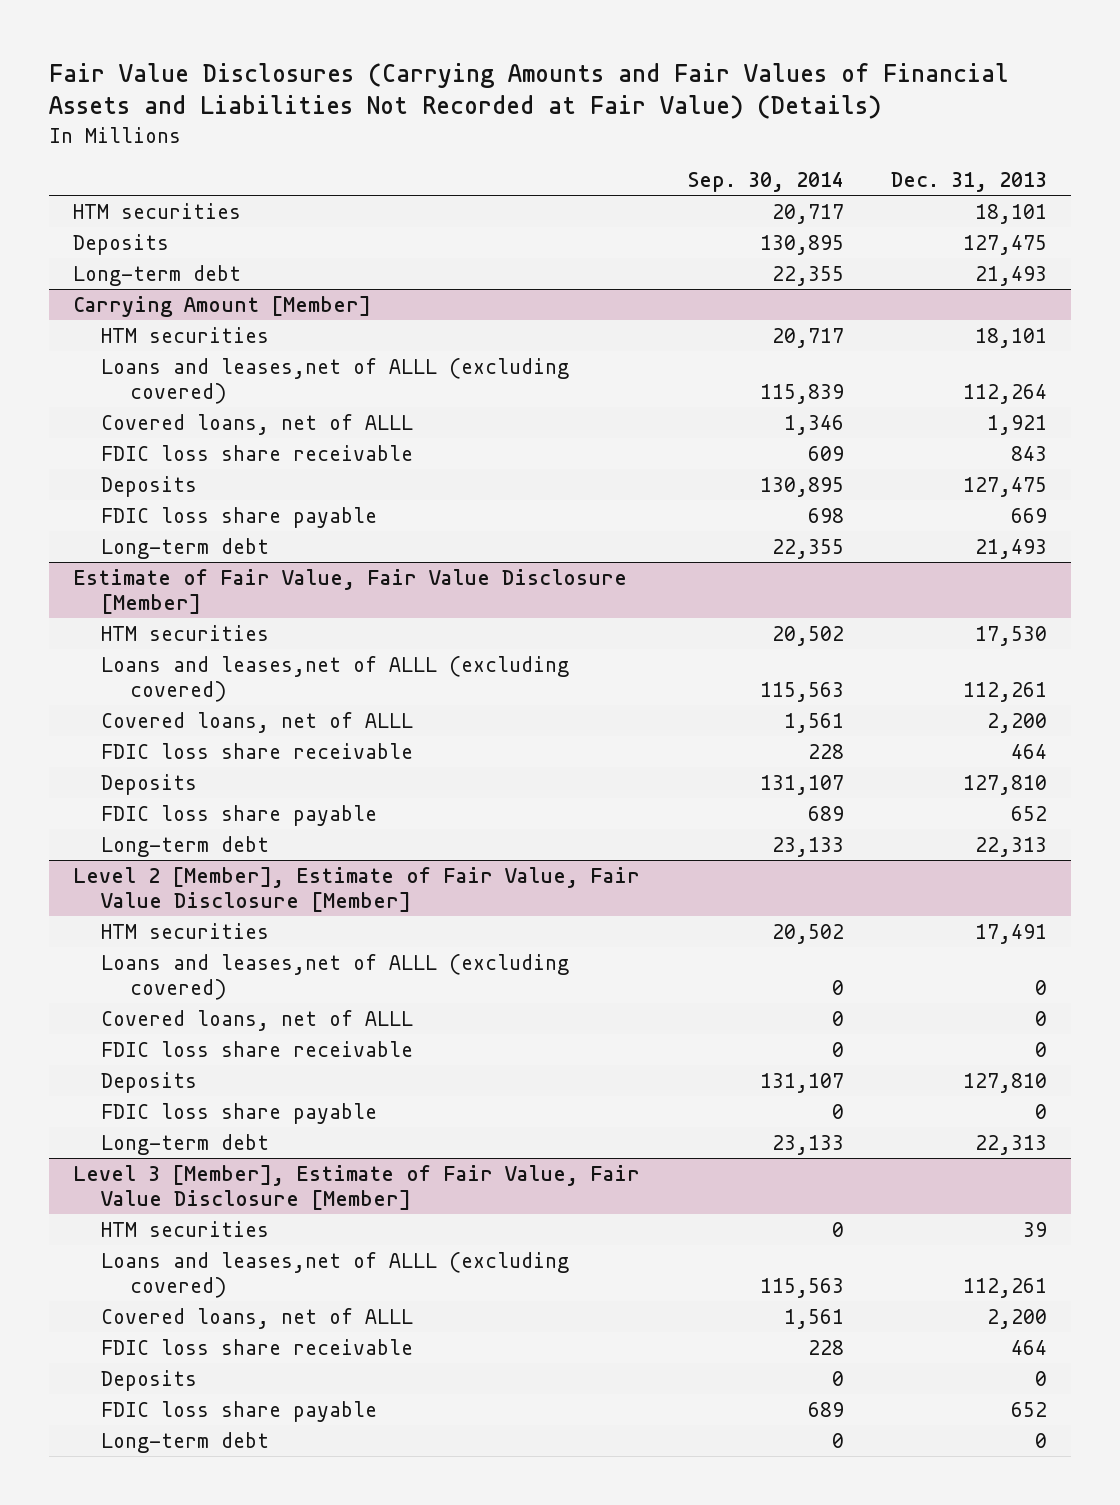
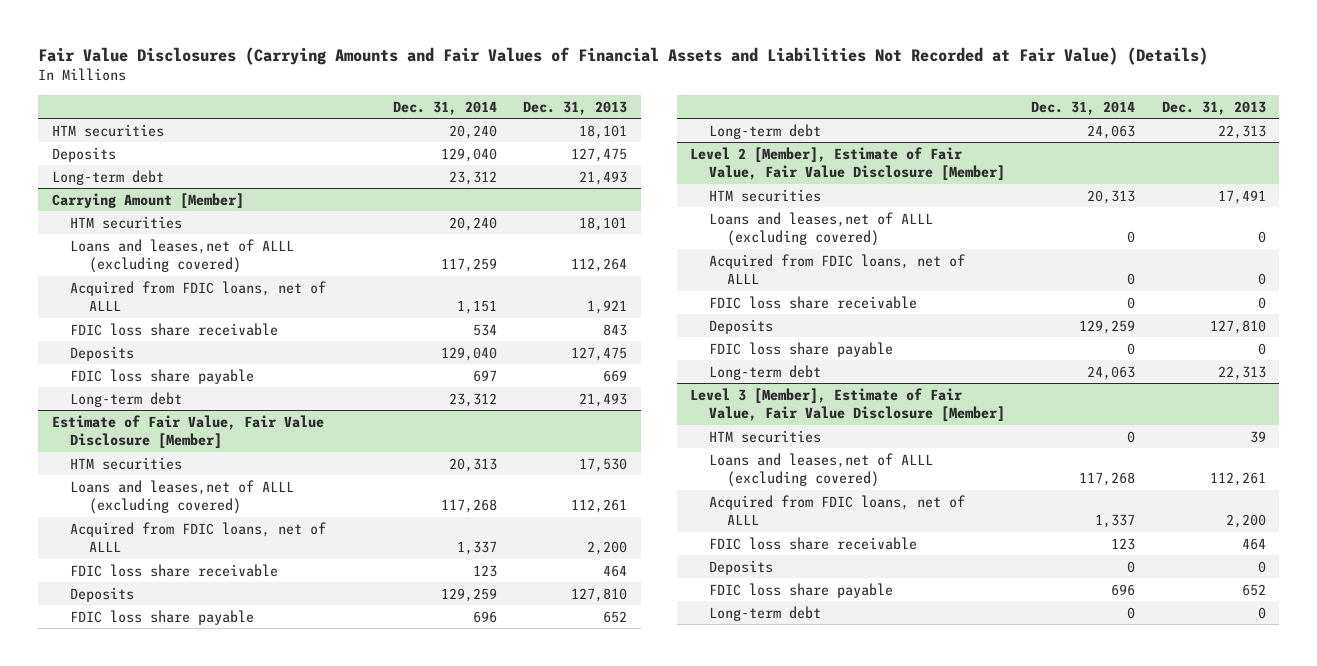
- | Sep. 30, 2014 | Dec. 31, 2013
+ | Dec. 31, 2014 | Dec. 31, 2013
@ Carrying Amount [Member]
- Covered loans, net of ALLL | 1,346 | 1,921
+ Acquired from FDIC loans, net of ALLL | 1,151 | 1,921
@ Estimate of Fair Value, Fair Value Disclosure [Member]
- Covered loans, net of ALLL | 1,561 | 2,200
+ Acquired from FDIC loans, net of ALLL | 1,337 | 2,200
@ Level 2 [Member], Estimate of Fair Value, Fair Value Disclosure [Member]
- Covered loans, net of ALLL | 0 | 0
+ Acquired from FDIC loans, net of ALLL | 0 | 0
@ Level 3 [Member], Estimate of Fair Value, Fair Value Disclosure [Member]
- Covered loans, net of ALLL | 1,561 | 2,200
+ Acquired from FDIC loans, net of ALLL | 1,337 | 2,200

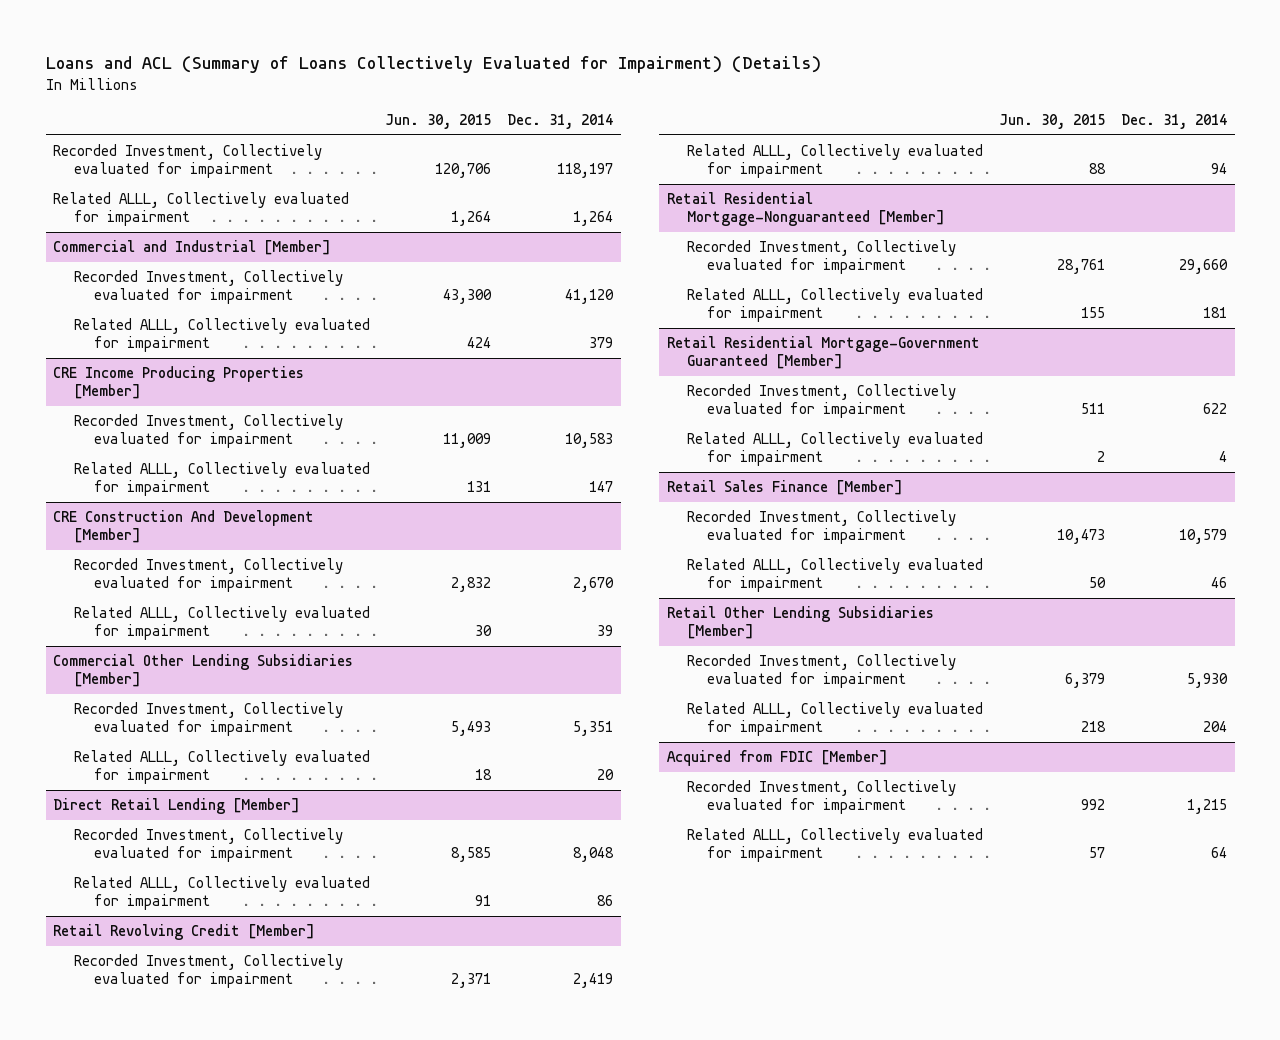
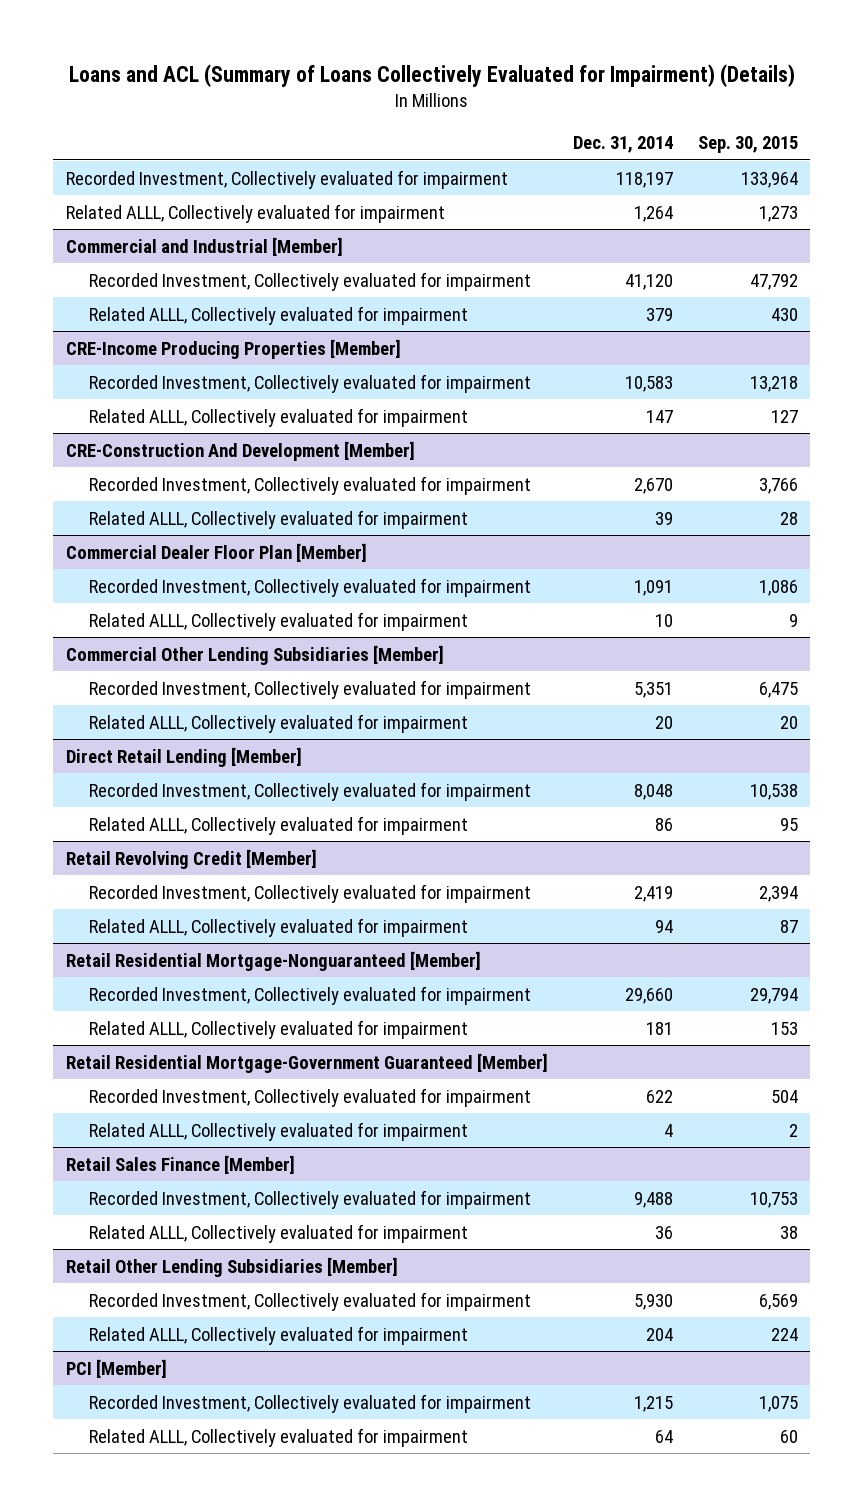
- | Jun. 30, 2015 | Dec. 31, 2014
+ | Dec. 31, 2014 | Sep. 30, 2015
- CRE Income Producing Properties [Member]
+ CRE-Income Producing Properties [Member]
- CRE Construction And Development [Member]
+ CRE-Construction And Development [Member]
+ Commercial Dealer Floor Plan [Member]
+ Recorded Investment, Collectively evaluated for impairment | 1,091 | 1,086
+ Related ALLL, Collectively evaluated for impairment | 10 | 9
@ Retail Sales Finance [Member]
- Recorded Investment, Collectively evaluated for impairment | 10,473 | 10,579
- Related ALLL, Collectively evaluated for impairment | 50 | 46
+ Recorded Investment, Collectively evaluated for impairment | 9,488 | 10,753
+ Related ALLL, Collectively evaluated for impairment | 36 | 38
- Acquired from FDIC [Member]
+ PCI [Member]

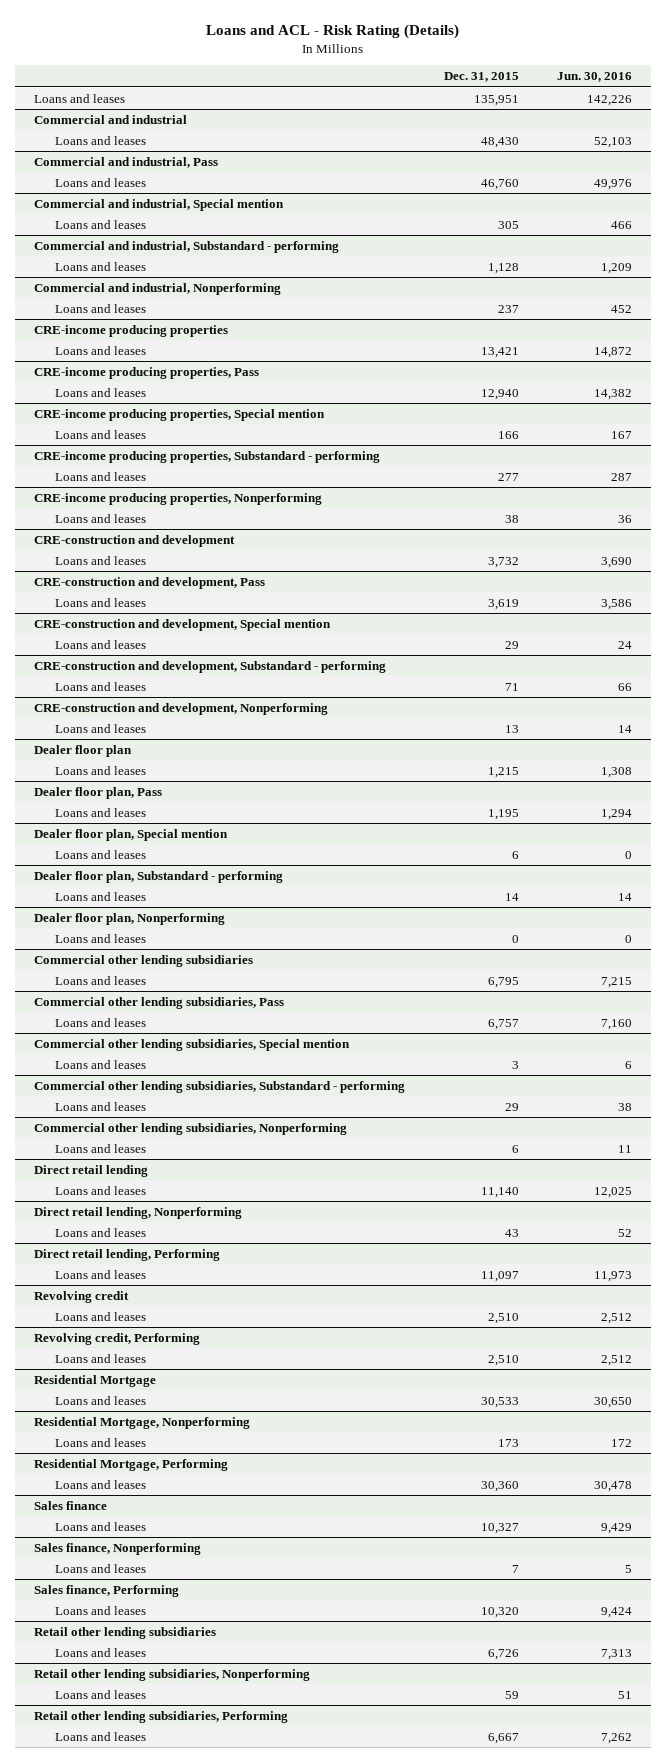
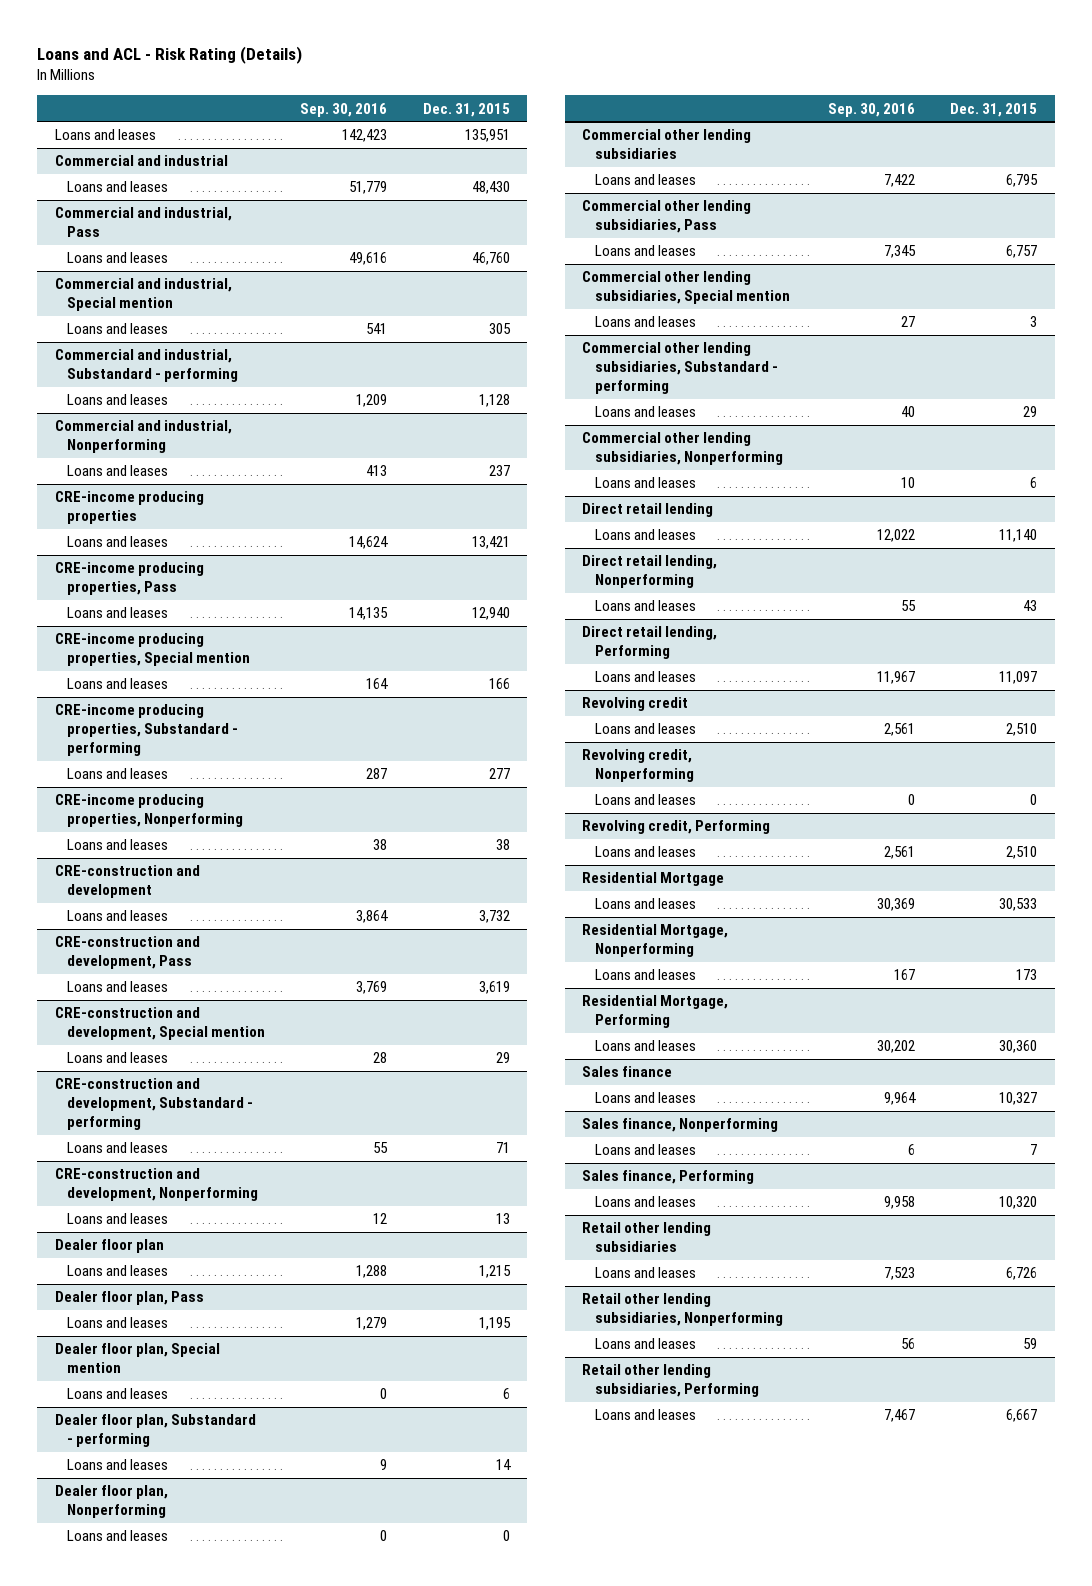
- | Dec. 31, 2015 | Jun. 30, 2016
+ | Sep. 30, 2016 | Dec. 31, 2015
+ Revolving credit, Nonperforming
+ Loans and leases | 0 | 0

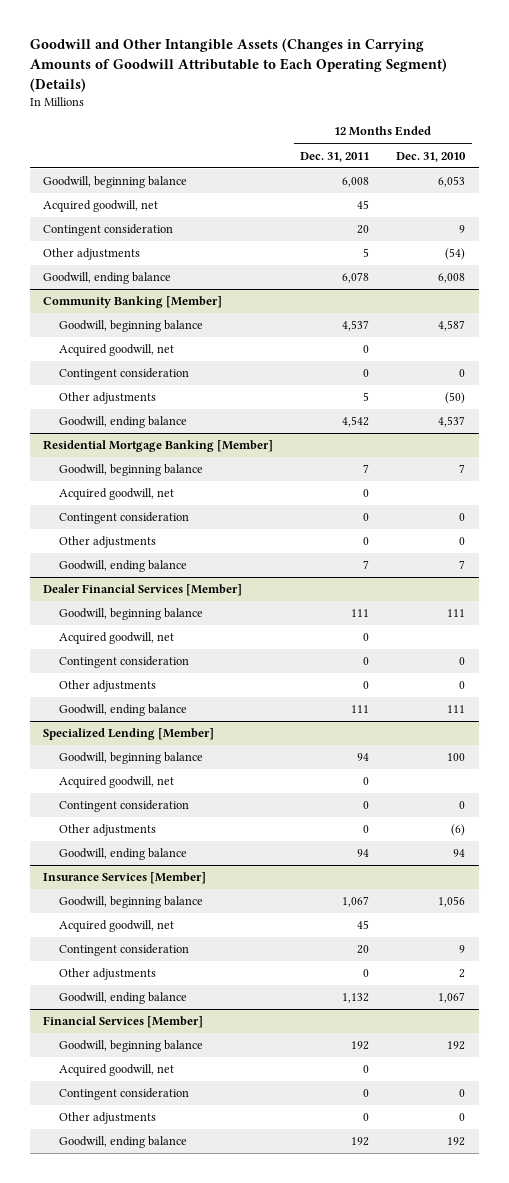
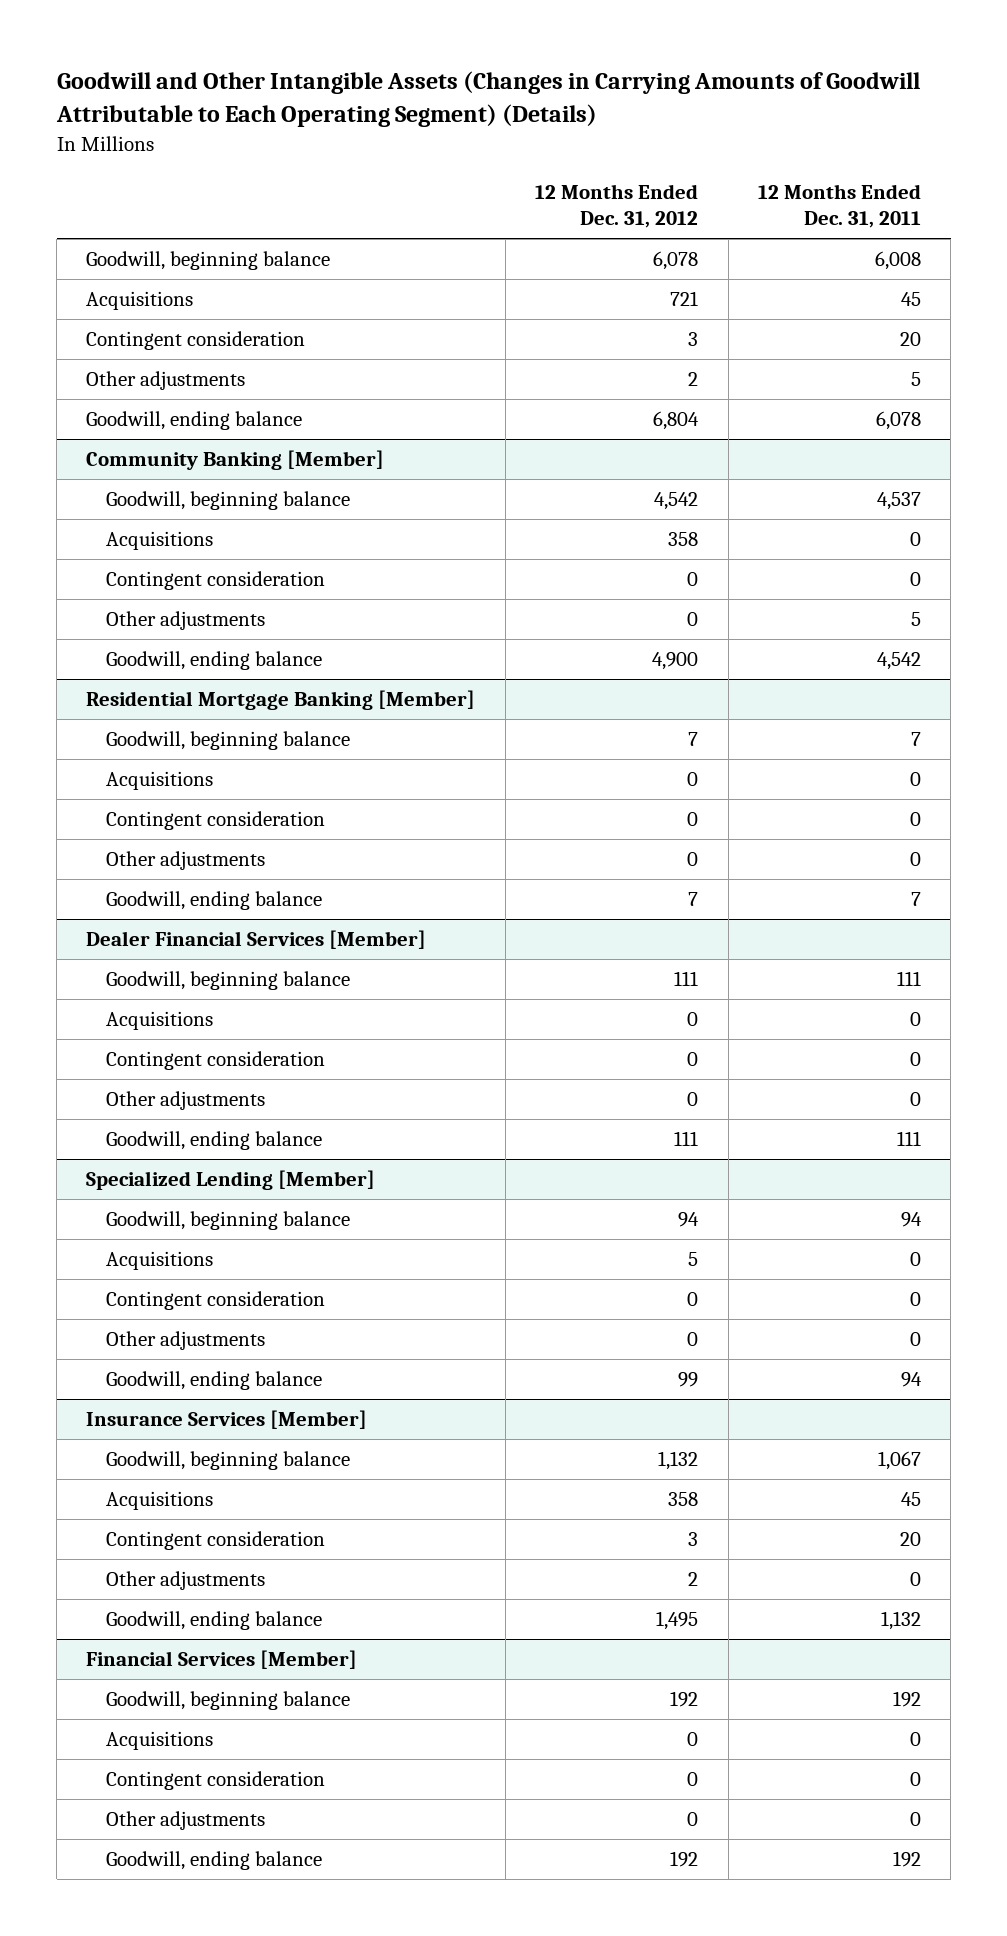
- | 12 Months Ended Dec. 31, 2011 | 12 Months Ended Dec. 31, 2010
+ | 12 Months Ended Dec. 31, 2012 | 12 Months Ended Dec. 31, 2011
- Acquired goodwill, net | 45 |
+ Acquisitions | 721 | 45
@ Community Banking [Member]
- Acquired goodwill, net | 0 |
+ Acquisitions | 358 | 0
@ Residential Mortgage Banking [Member]
- Acquired goodwill, net | 0 |
+ Acquisitions | 0 | 0
@ Dealer Financial Services [Member]
- Acquired goodwill, net | 0 |
+ Acquisitions | 0 | 0
@ Specialized Lending [Member]
- Acquired goodwill, net | 0 |
+ Acquisitions | 5 | 0
@ Insurance Services [Member]
- Acquired goodwill, net | 45 |
+ Acquisitions | 358 | 45
@ Financial Services [Member]
- Acquired goodwill, net | 0 |
+ Acquisitions | 0 | 0

